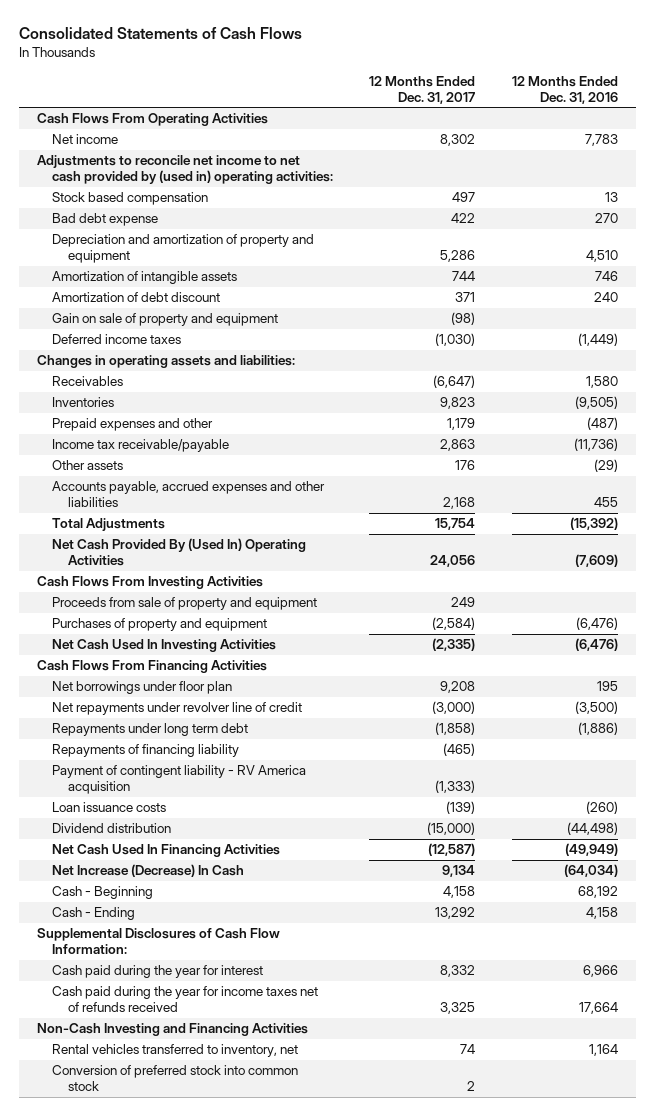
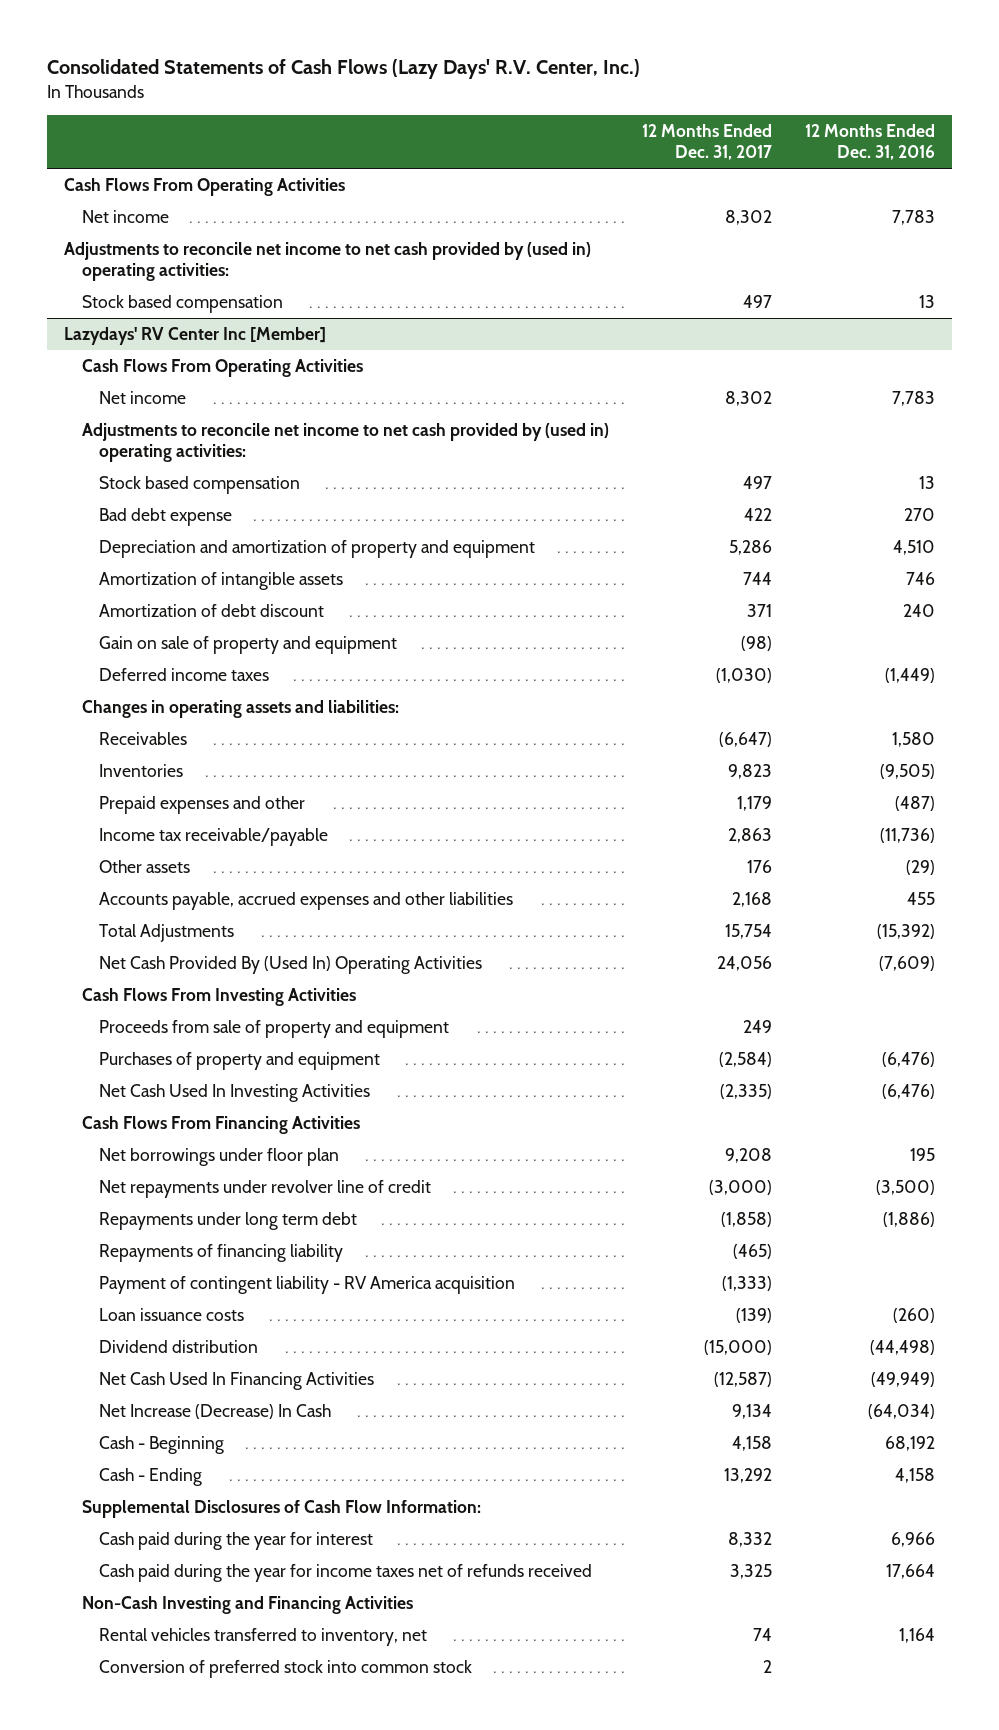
- Consolidated Statements of Cash Flows
+ Consolidated Statements of Cash Flows (Lazy Days' R.V. Center, Inc.)
+ Lazydays' RV Center Inc [Member]
+ Cash Flows From Operating Activities
+ Net income | 8,302 | 7,783
+ Adjustments to reconcile net income to net cash provided by (used in) operating activities:
+ Stock based compensation | 497 | 13

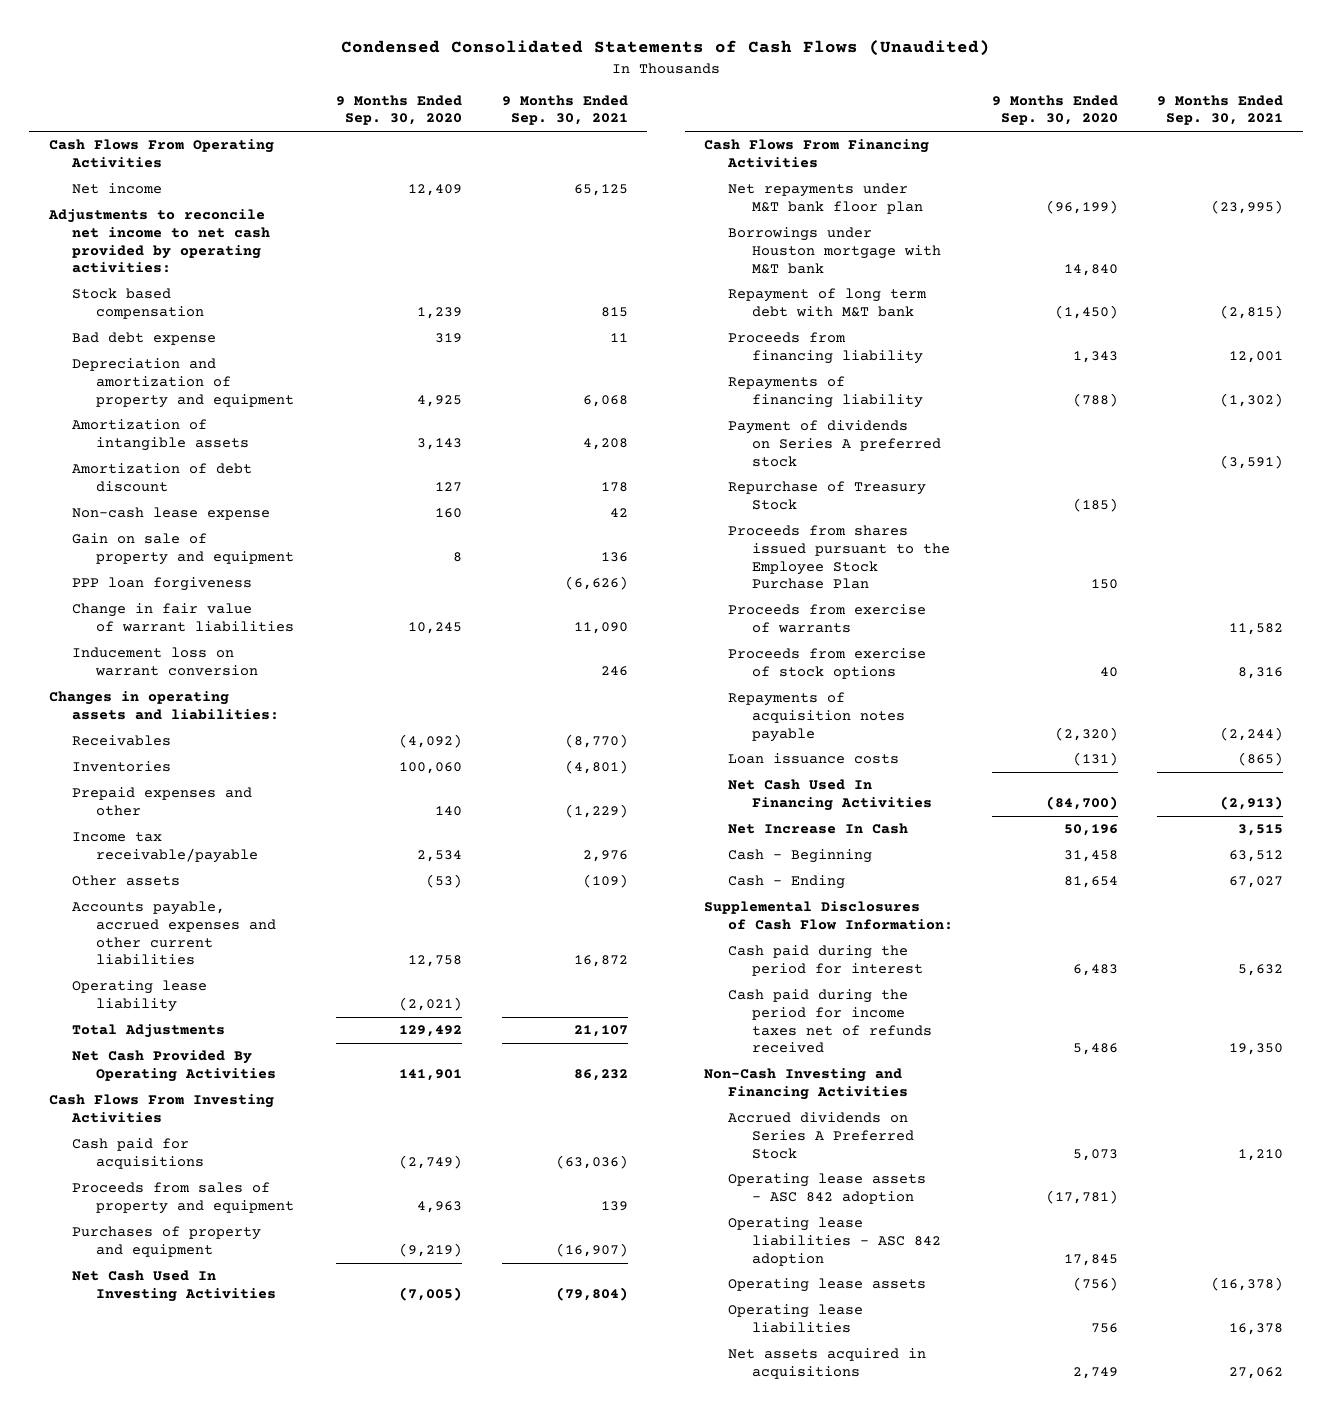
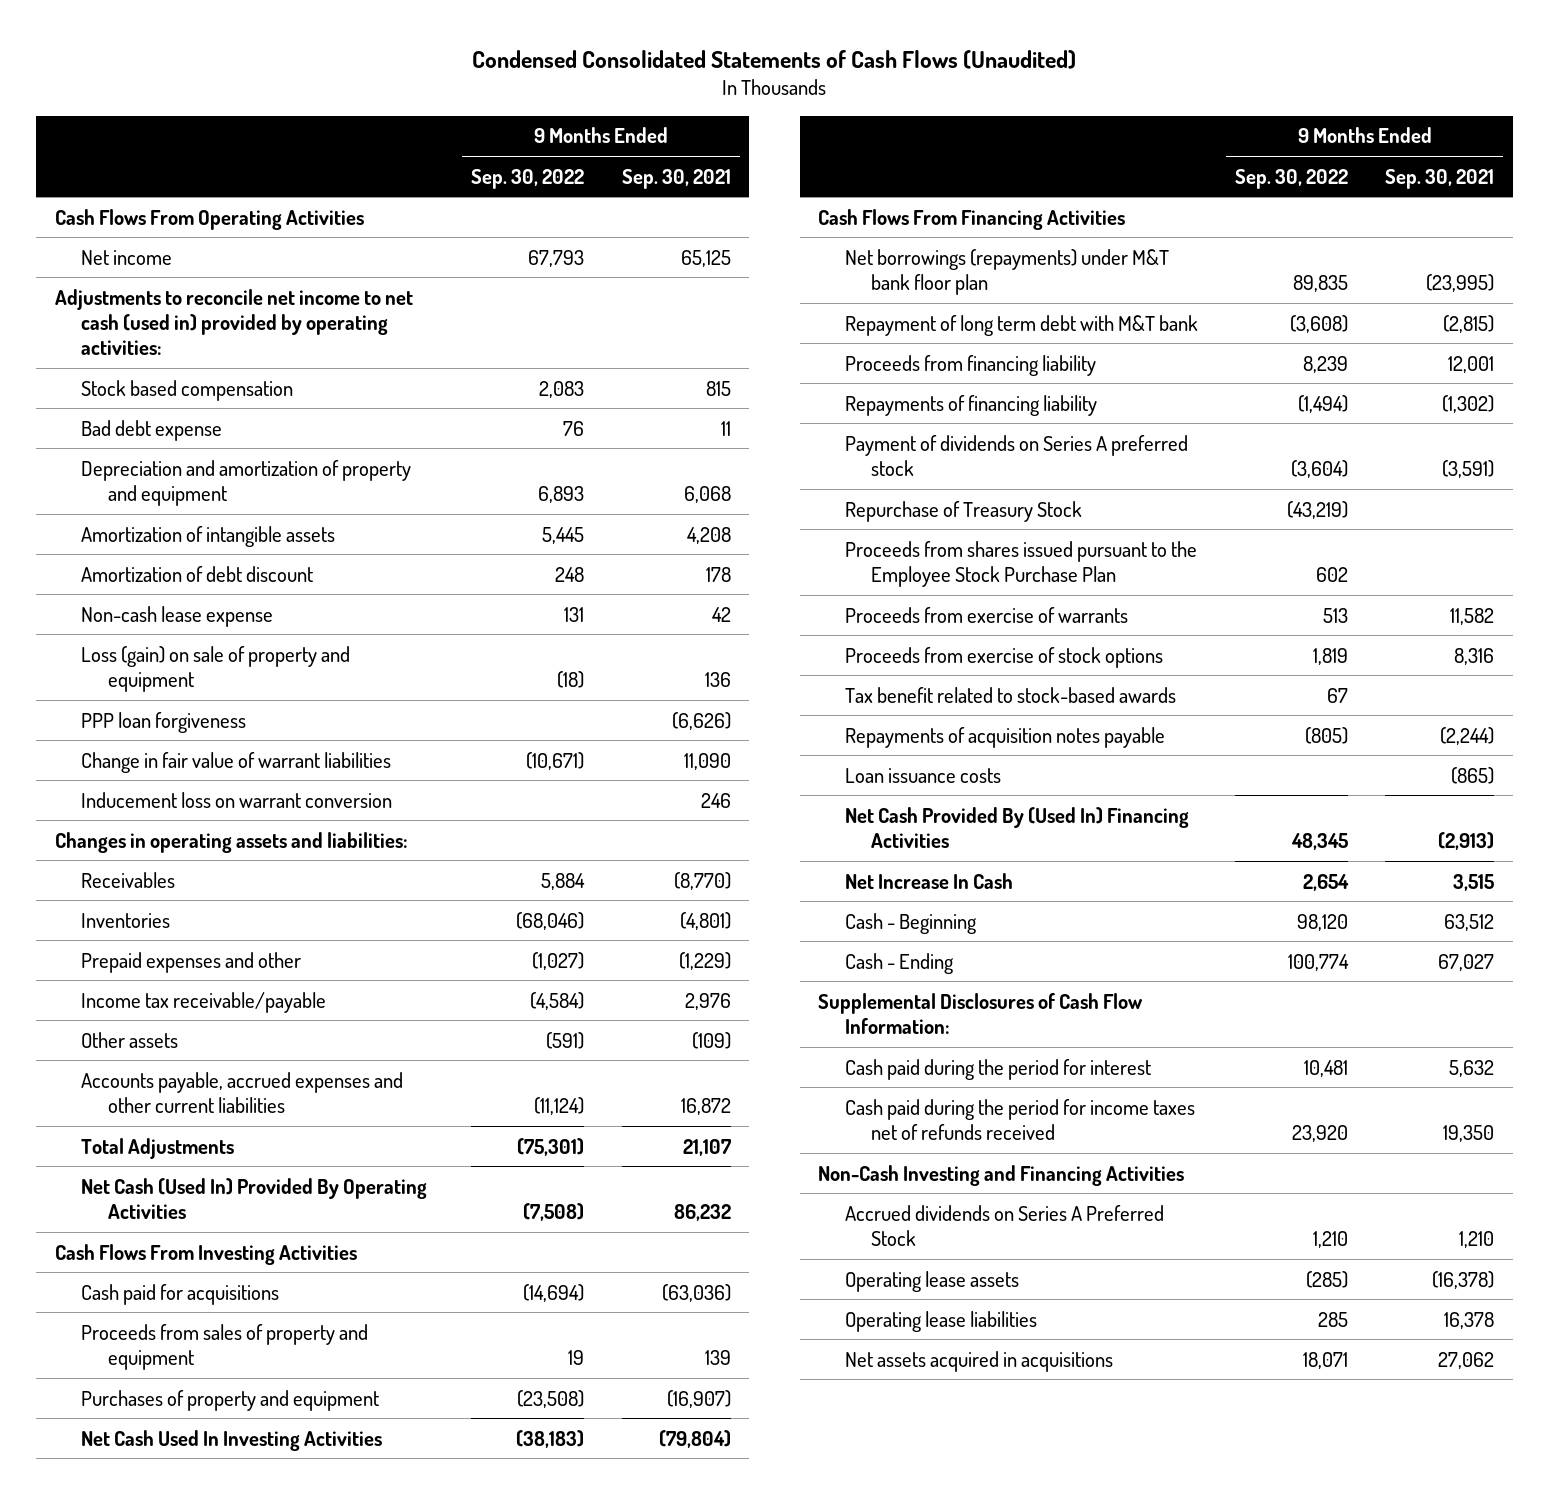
- | 9 Months Ended Sep. 30, 2020 | 9 Months Ended Sep. 30, 2021
+ | 9 Months Ended Sep. 30, 2022 | 9 Months Ended Sep. 30, 2021
- Adjustments to reconcile net income to net cash provided by operating activities:
+ Adjustments to reconcile net income to net cash (used in) provided by operating activities:
- Gain on sale of property and equipment | 8 | 136
+ Loss (gain) on sale of property and equipment | (18) | 136
- Operating lease liability | (2,021) |
- Net Cash Provided By Operating Activities | 141,901 | 86,232
+ Net Cash (Used In) Provided By Operating Activities | (7,508) | 86,232
- Net repayments under M&T bank floor plan | (96,199) | (23,995)
- Borrowings under Houston mortgage with M&T bank | 14,840 |
+ Net borrowings (repayments) under M&T bank floor plan | 89,835 | (23,995)
+ Tax benefit related to stock-based awards | 67 |
- Net Cash Used In Financing Activities | (84,700) | (2,913)
+ Net Cash Provided By (Used In) Financing Activities | 48,345 | (2,913)
- Operating lease assets - ASC 842 adoption | (17,781) |
- Operating lease liabilities - ASC 842 adoption | 17,845 |

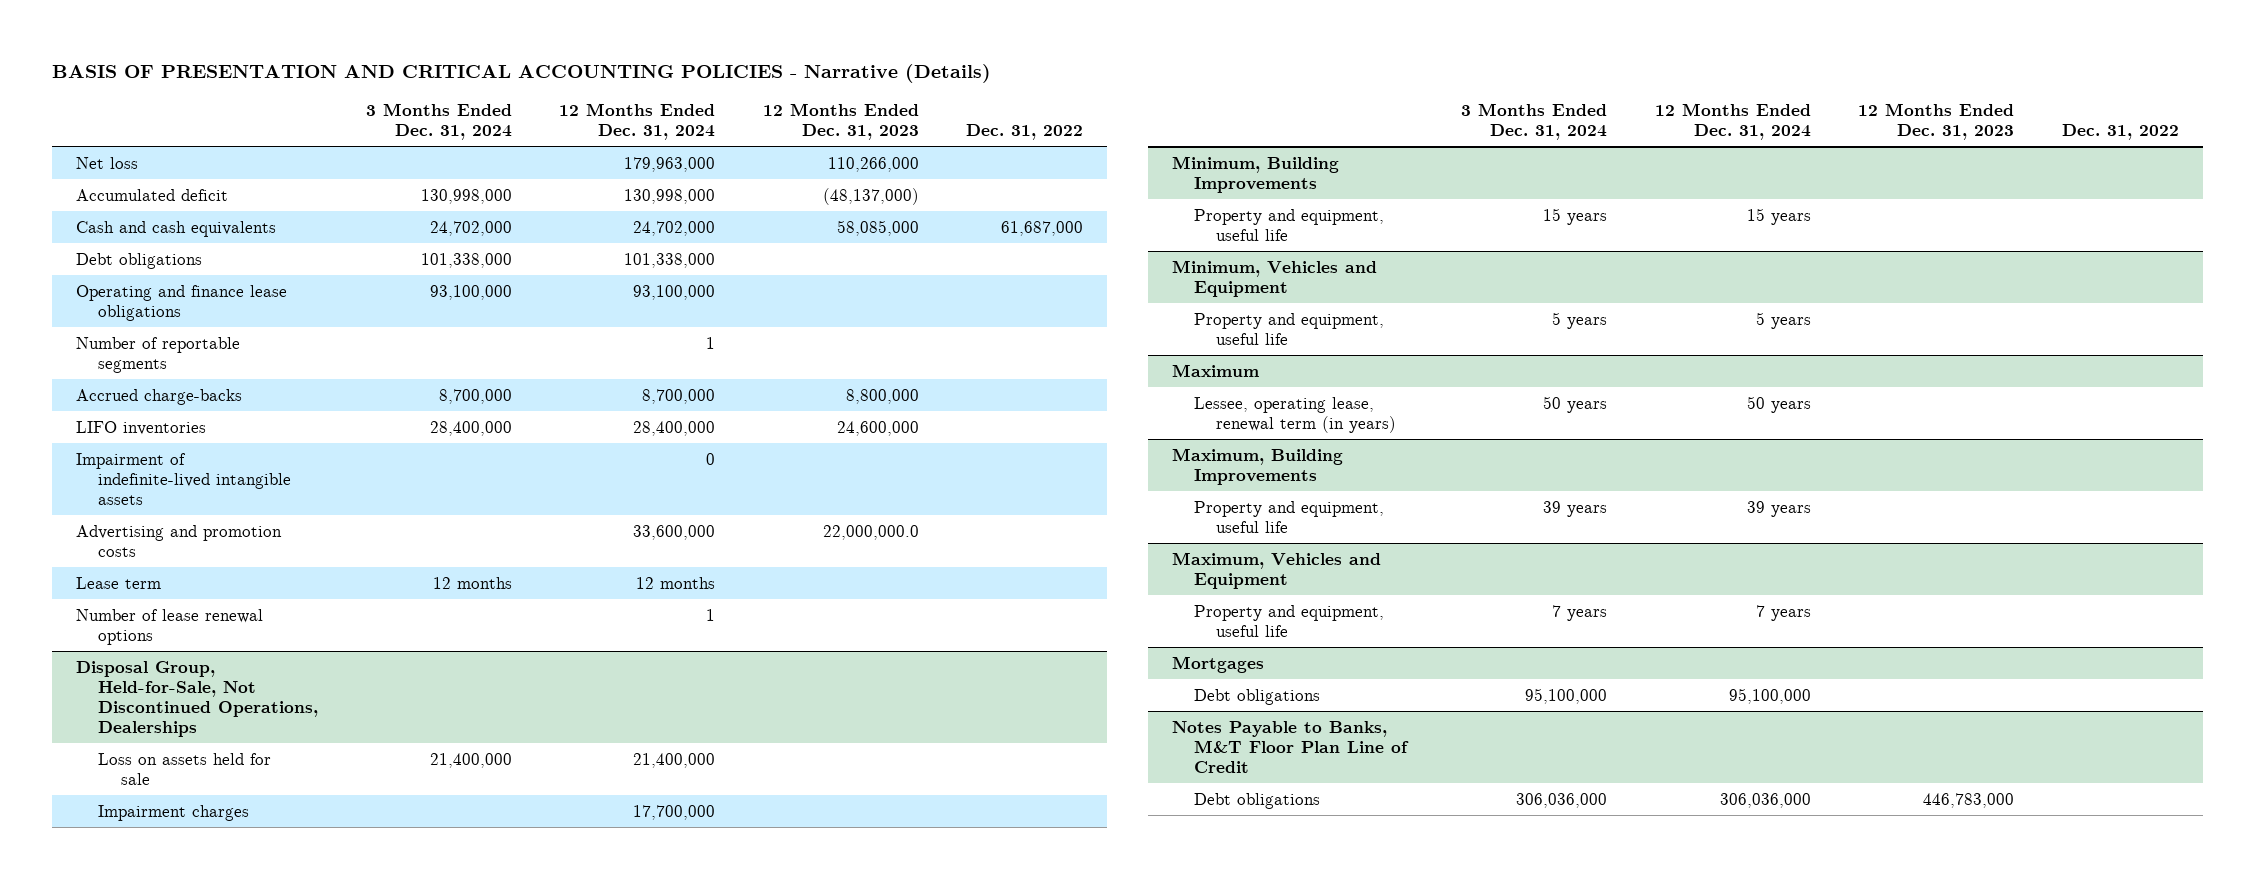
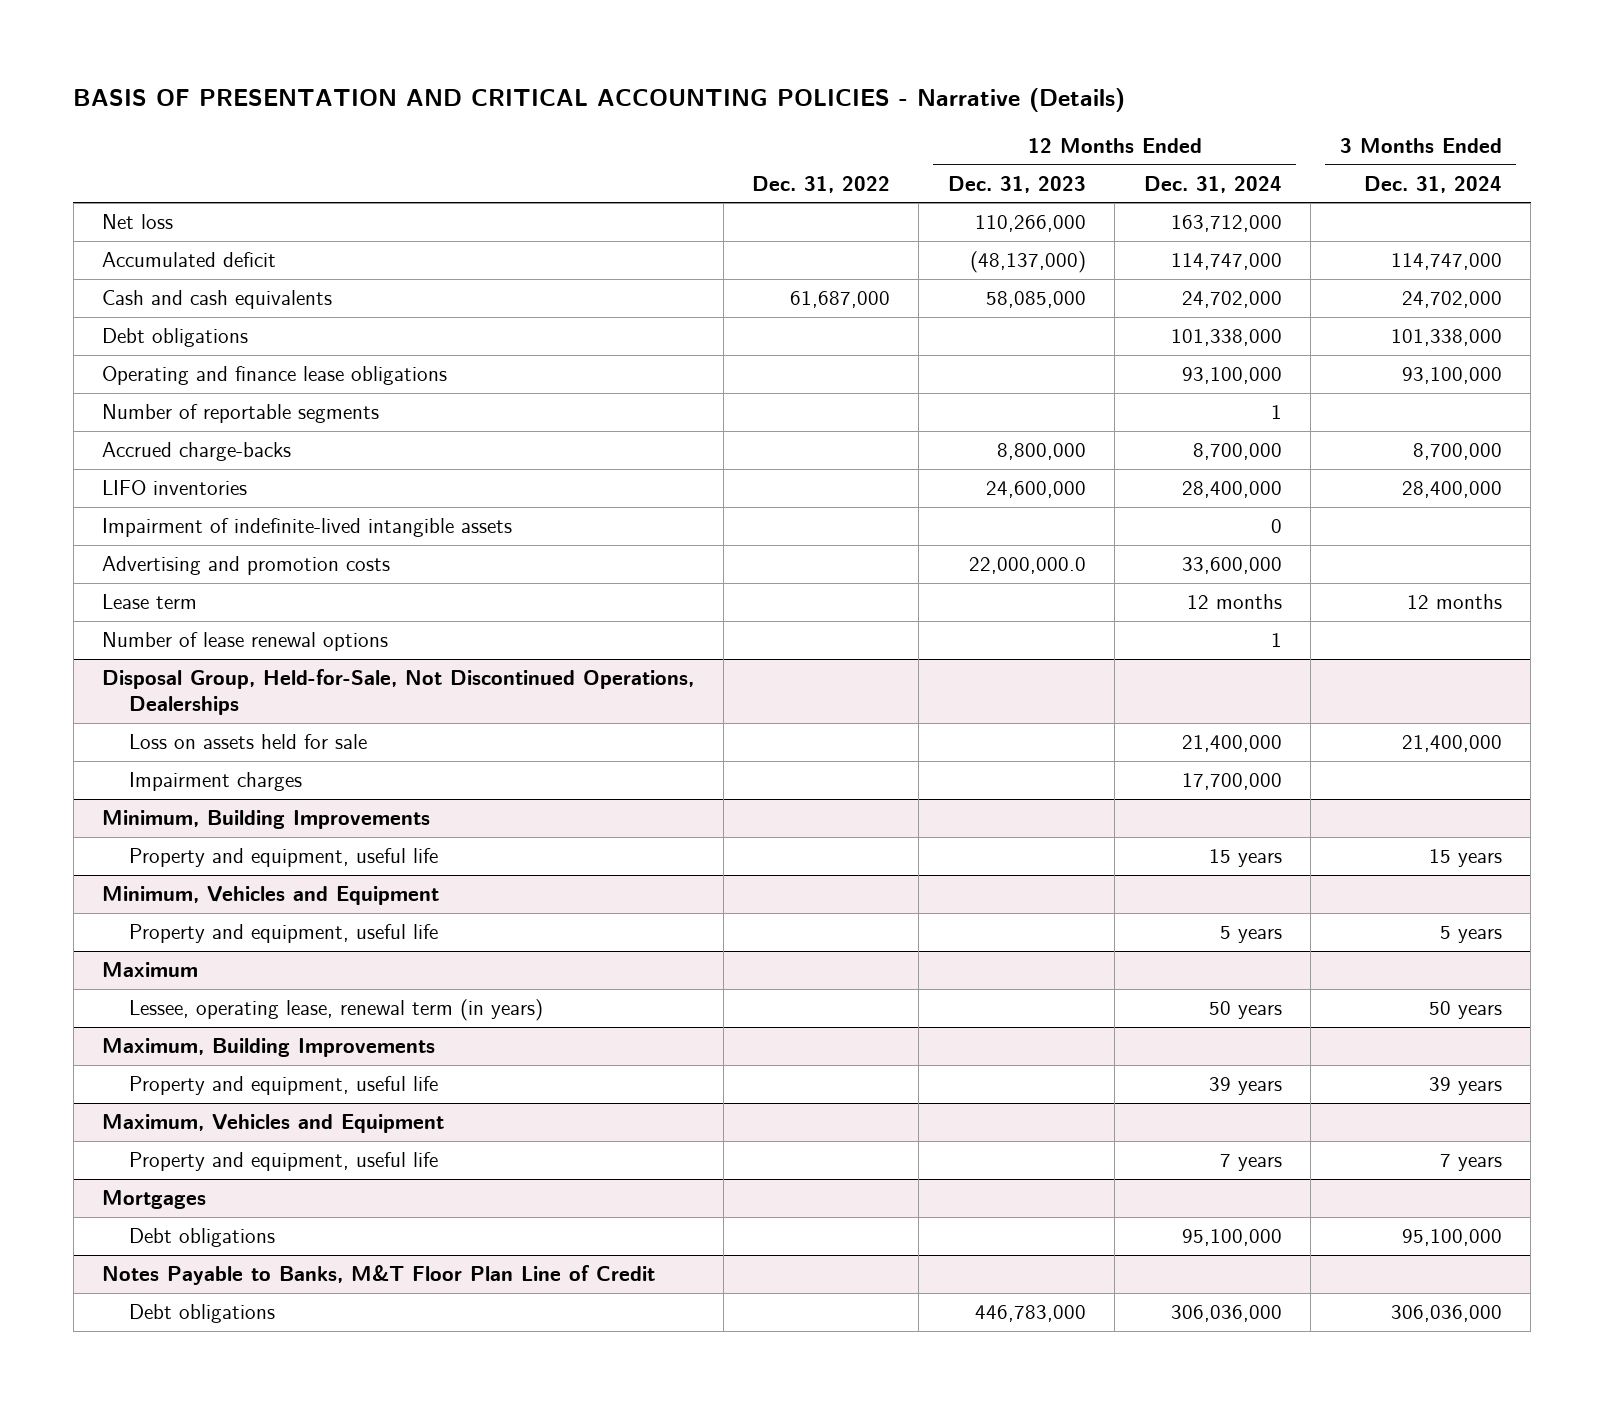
- | 3 Months Ended Dec. 31, 2024 | 12 Months Ended Dec. 31, 2024 | 12 Months Ended Dec. 31, 2023 | Dec. 31, 2022
+ | Dec. 31, 2022 | 12 Months Ended Dec. 31, 2023 | 12 Months Ended Dec. 31, 2024 | 3 Months Ended Dec. 31, 2024
- Net loss | | 179,963,000 | 110,266,000 |
- Accumulated deficit | 130,998,000 | 130,998,000 | (48,137,000) |
+ Net loss | | 110,266,000 | 163,712,000 |
+ Accumulated deficit | | (48,137,000) | 114,747,000 | 114,747,000

